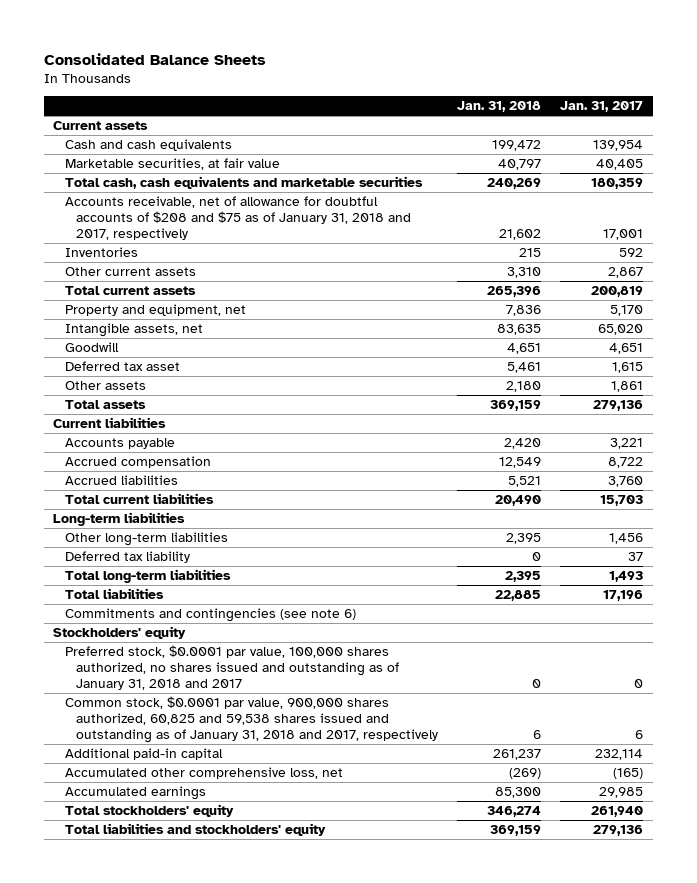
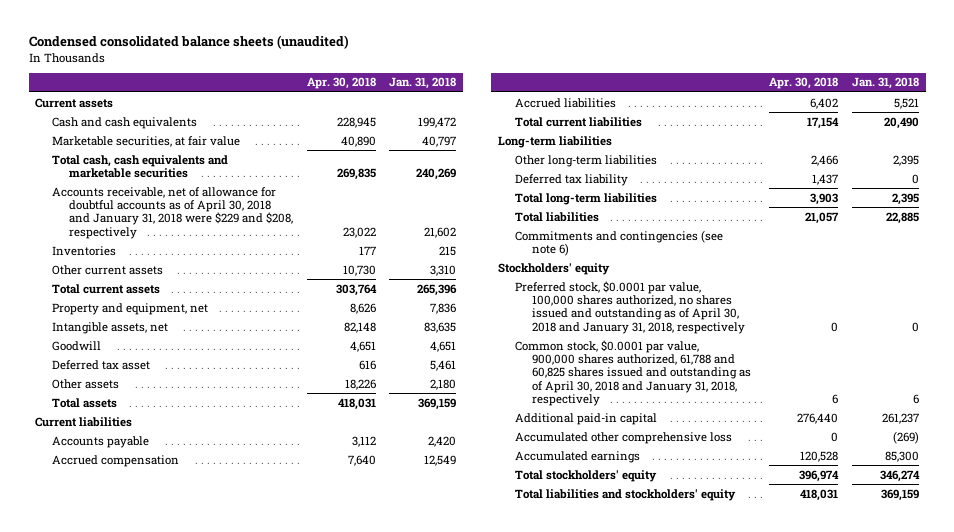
- Consolidated Balance Sheets
+ Condensed consolidated balance sheets (unaudited)
- | Jan. 31, 2018 | Jan. 31, 2017
+ | Apr. 30, 2018 | Jan. 31, 2018
- Accounts receivable, net of allowance for doubtful accounts of $208 and $75 as of January 31, 2018 and 2017, respectively | 21,602 | 17,001
+ Accounts receivable, net of allowance for doubtful accounts as of April 30, 2018 and January 31, 2018 were $229 and $208, respectively | 23,022 | 21,602
- Preferred stock, $0.0001 par value, 100,000 shares authorized, no shares issued and outstanding as of January 31, 2018 and 2017 | 0 | 0
- Common stock, $0.0001 par value, 900,000 shares authorized, 60,825 and 59,538 shares issued and outstanding as of January 31, 2018 and 2017, respectively | 6 | 6
+ Preferred stock, $0.0001 par value, 100,000 shares authorized, no shares issued and outstanding as of April 30, 2018 and January 31, 2018, respectively | 0 | 0
+ Common stock, $0.0001 par value, 900,000 shares authorized, 61,788 and 60,825 shares issued and outstanding as of April 30, 2018 and January 31, 2018, respectively | 6 | 6
- Accumulated other comprehensive loss, net | (269) | (165)
+ Accumulated other comprehensive loss | 0 | (269)

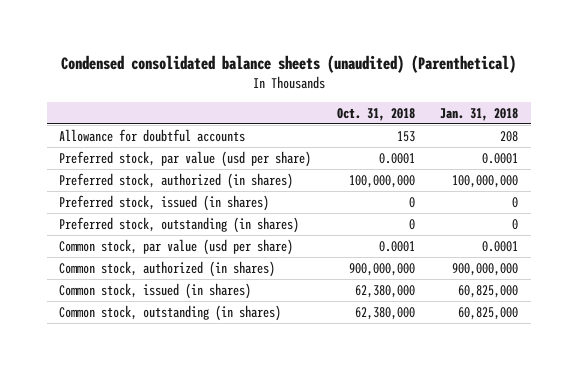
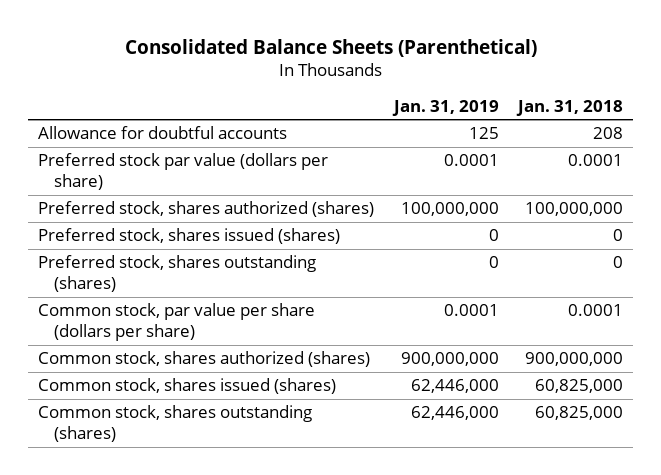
- Condensed consolidated balance sheets (unaudited) (Parenthetical)
+ Consolidated Balance Sheets (Parenthetical)
- | Oct. 31, 2018 | Jan. 31, 2018
+ | Jan. 31, 2019 | Jan. 31, 2018
- Preferred stock, par value (usd per share) | 0.0001 | 0.0001
- Preferred stock, authorized (in shares) | 100,000,000 | 100,000,000
- Preferred stock, issued (in shares) | 0 | 0
- Preferred stock, outstanding (in shares) | 0 | 0
- Common stock, par value (usd per share) | 0.0001 | 0.0001
- Common stock, authorized (in shares) | 900,000,000 | 900,000,000
- Common stock, issued (in shares) | 62,380,000 | 60,825,000
- Common stock, outstanding (in shares) | 62,380,000 | 60,825,000
+ Preferred stock par value (dollars per share) | 0.0001 | 0.0001
+ Preferred stock, shares authorized (shares) | 100,000,000 | 100,000,000
+ Preferred stock, shares issued (shares) | 0 | 0
+ Preferred stock, shares outstanding (shares) | 0 | 0
+ Common stock, par value per share (dollars per share) | 0.0001 | 0.0001
+ Common stock, shares authorized (shares) | 900,000,000 | 900,000,000
+ Common stock, shares issued (shares) | 62,446,000 | 60,825,000
+ Common stock, shares outstanding (shares) | 62,446,000 | 60,825,000

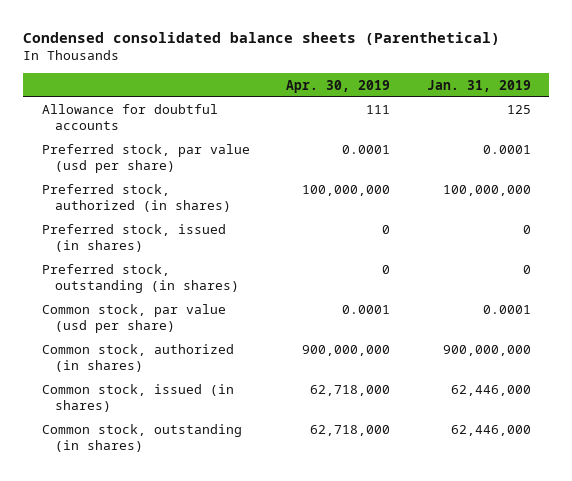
- Consolidated Balance Sheets (Parenthetical)
+ Condensed consolidated balance sheets (Parenthetical)
- | Jan. 31, 2019 | Jan. 31, 2018
+ | Apr. 30, 2019 | Jan. 31, 2019
- Preferred stock par value (dollars per share) | 0.0001 | 0.0001
- Preferred stock, shares authorized (shares) | 100,000,000 | 100,000,000
- Preferred stock, shares issued (shares) | 0 | 0
- Preferred stock, shares outstanding (shares) | 0 | 0
- Common stock, par value per share (dollars per share) | 0.0001 | 0.0001
- Common stock, shares authorized (shares) | 900,000,000 | 900,000,000
- Common stock, shares issued (shares) | 62,446,000 | 60,825,000
- Common stock, shares outstanding (shares) | 62,446,000 | 60,825,000
+ Preferred stock, par value (usd per share) | 0.0001 | 0.0001
+ Preferred stock, authorized (in shares) | 100,000,000 | 100,000,000
+ Preferred stock, issued (in shares) | 0 | 0
+ Preferred stock, outstanding (in shares) | 0 | 0
+ Common stock, par value (usd per share) | 0.0001 | 0.0001
+ Common stock, authorized (in shares) | 900,000,000 | 900,000,000
+ Common stock, issued (in shares) | 62,718,000 | 62,446,000
+ Common stock, outstanding (in shares) | 62,718,000 | 62,446,000

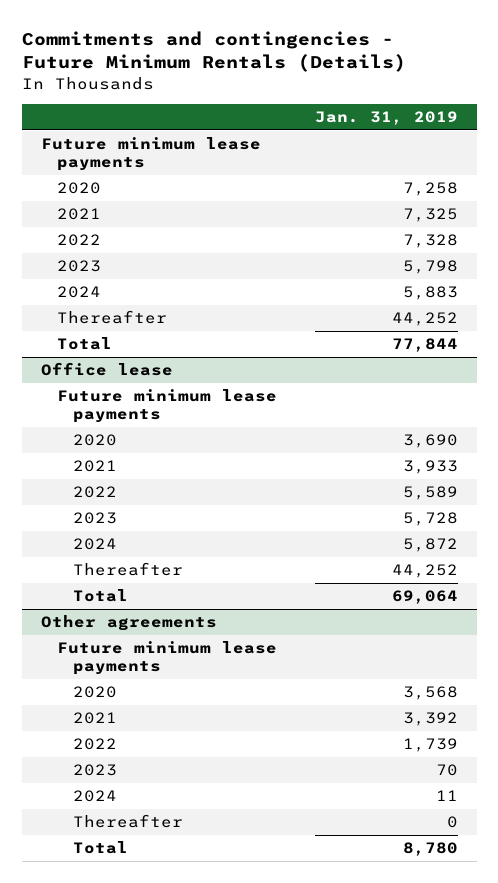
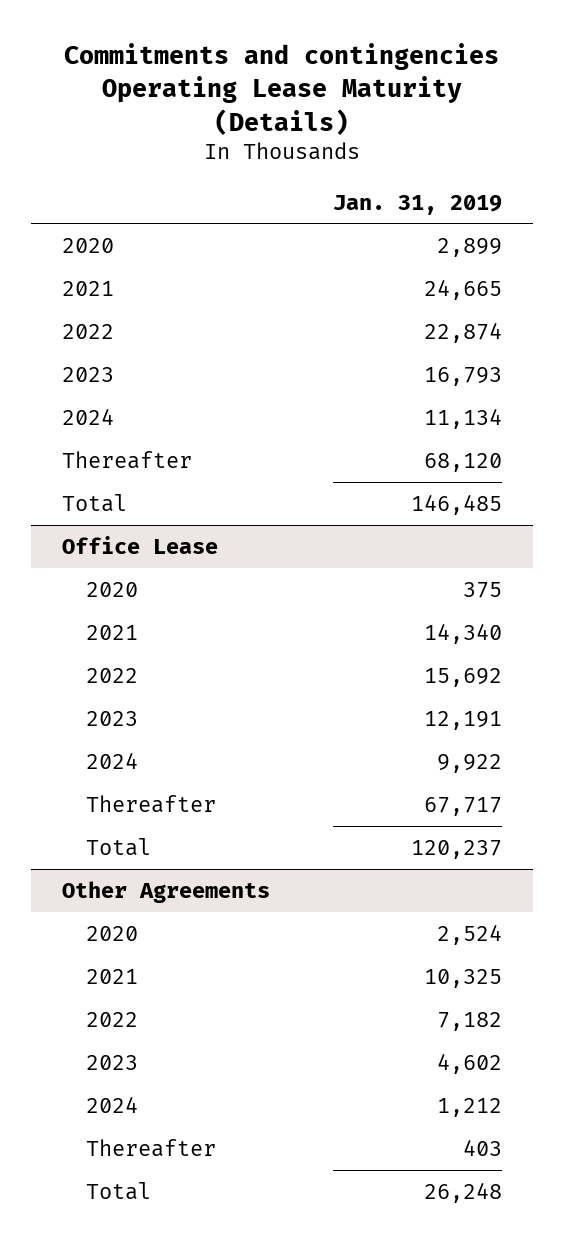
- Commitments and contingencies - Future Minimum Rentals (Details)
+ Commitments and contingencies Operating Lease Maturity (Details)
- Future minimum lease payments
- 2020 | 7,258
- 2021 | 7,325
- 2022 | 7,328
- 2023 | 5,798
- 2024 | 5,883
- Thereafter | 44,252
- Total | 77,844
- Office lease
- Future minimum lease payments
- 2020 | 3,690
- 2021 | 3,933
- 2022 | 5,589
- 2023 | 5,728
- 2024 | 5,872
- Thereafter | 44,252
- Total | 69,064
- Other agreements
- Future minimum lease payments
- 2020 | 3,568
- 2021 | 3,392
- 2022 | 1,739
- 2023 | 70
- 2024 | 11
- Thereafter | 0
- Total | 8,780
+ 2020 | 2,899
+ 2021 | 24,665
+ 2022 | 22,874
+ 2023 | 16,793
+ 2024 | 11,134
+ Thereafter | 68,120
+ Total | 146,485
+ Office Lease
+ 2020 | 375
+ 2021 | 14,340
+ 2022 | 15,692
+ 2023 | 12,191
+ 2024 | 9,922
+ Thereafter | 67,717
+ Total | 120,237
+ Other Agreements
+ 2020 | 2,524
+ 2021 | 10,325
+ 2022 | 7,182
+ 2023 | 4,602
+ 2024 | 1,212
+ Thereafter | 403
+ Total | 26,248

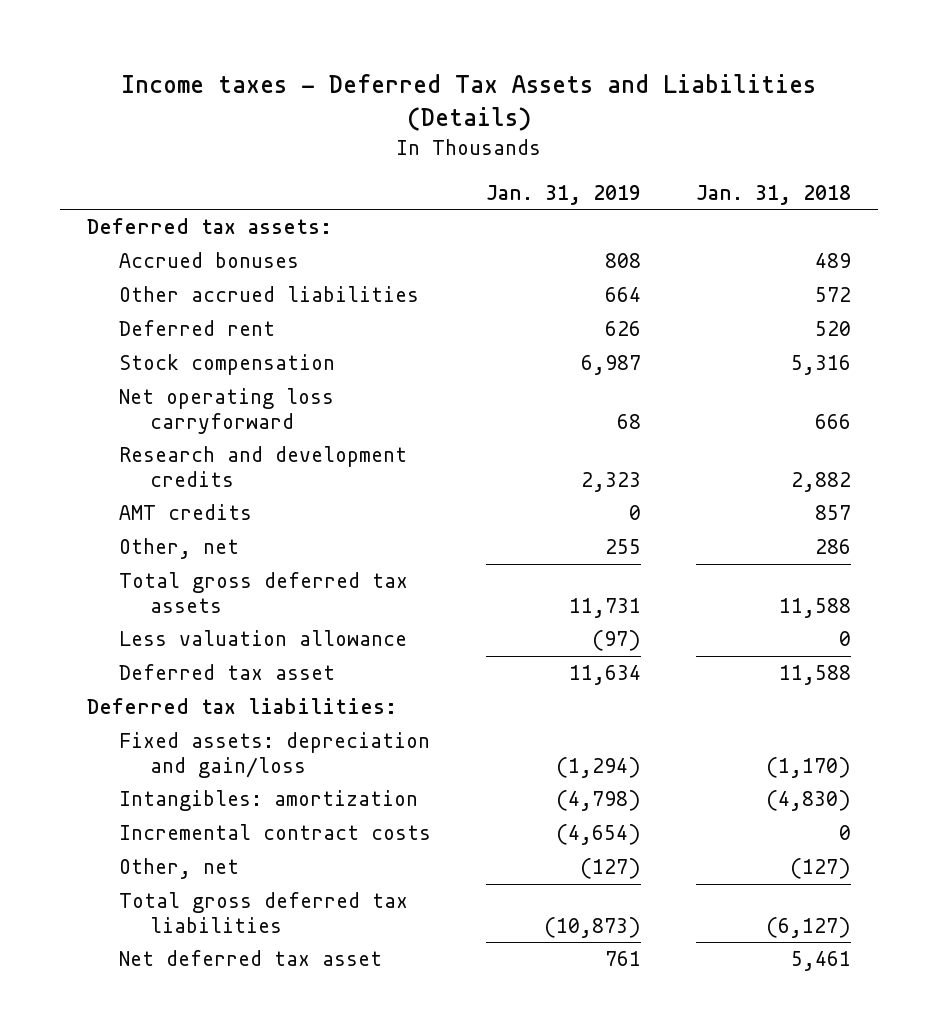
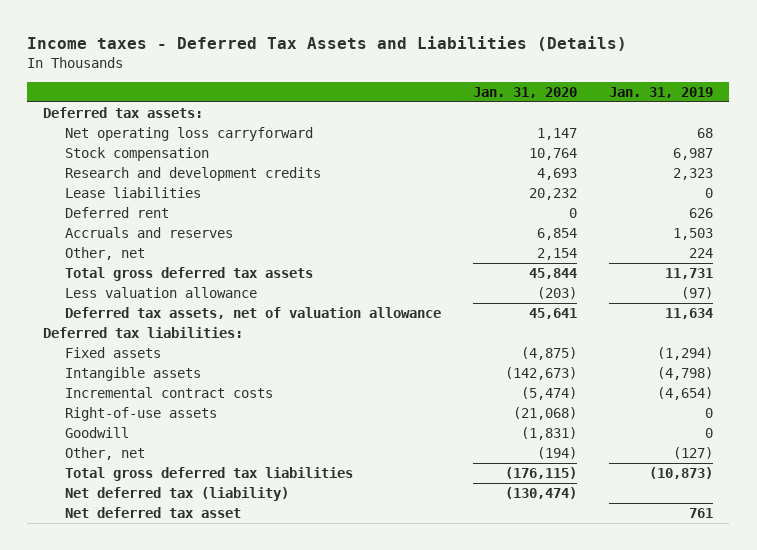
- | Jan. 31, 2019 | Jan. 31, 2018
+ | Jan. 31, 2020 | Jan. 31, 2019
- Accrued bonuses | 808 | 489
- Other accrued liabilities | 664 | 572
moved down: Stock compensation | 10,764 | 6,987
- AMT credits | 0 | 857
- Other, net | 255 | 286
+ Lease liabilities | 20,232 | 0
moved down: Deferred rent | 0 | 626
+ Accruals and reserves | 6,854 | 1,503
+ Other, net | 2,154 | 224
- Deferred tax asset | 11,634 | 11,588
+ Deferred tax assets, net of valuation allowance | 45,641 | 11,634
- Fixed assets: depreciation and gain/loss | (1,294) | (1,170)
- Intangibles: amortization | (4,798) | (4,830)
+ Fixed assets | (4,875) | (1,294)
+ Intangible assets | (142,673) | (4,798)
+ Right-of-use assets | (21,068) | 0
+ Goodwill | (1,831) | 0
+ Net deferred tax (liability) | (130,474) |

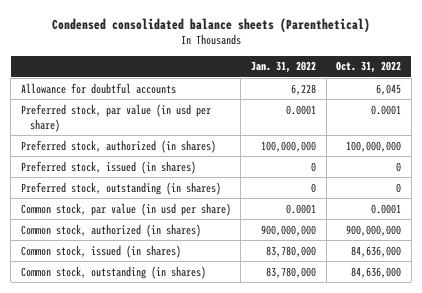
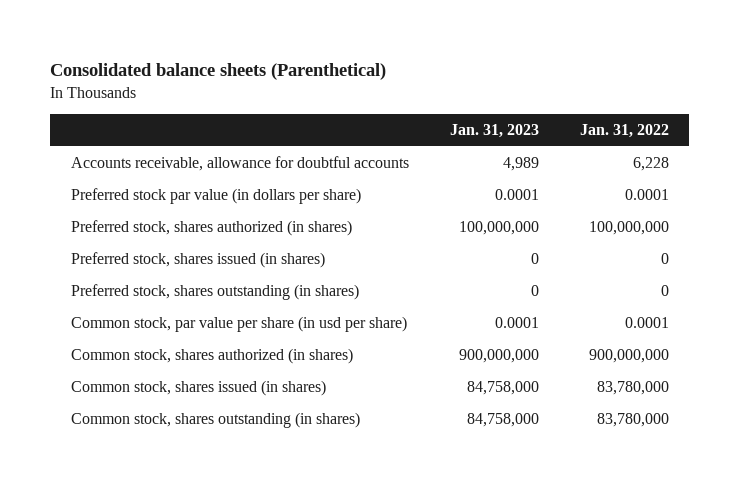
- Condensed consolidated balance sheets (Parenthetical)
+ Consolidated balance sheets (Parenthetical)
- | Jan. 31, 2022 | Oct. 31, 2022
+ | Jan. 31, 2023 | Jan. 31, 2022
- Allowance for doubtful accounts | 6,228 | 6,045
- Preferred stock, par value (in usd per share) | 0.0001 | 0.0001
- Preferred stock, authorized (in shares) | 100,000,000 | 100,000,000
- Preferred stock, issued (in shares) | 0 | 0
- Preferred stock, outstanding (in shares) | 0 | 0
- Common stock, par value (in usd per share) | 0.0001 | 0.0001
- Common stock, authorized (in shares) | 900,000,000 | 900,000,000
- Common stock, issued (in shares) | 83,780,000 | 84,636,000
- Common stock, outstanding (in shares) | 83,780,000 | 84,636,000
+ Accounts receivable, allowance for doubtful accounts | 4,989 | 6,228
+ Preferred stock par value (in dollars per share) | 0.0001 | 0.0001
+ Preferred stock, shares authorized (in shares) | 100,000,000 | 100,000,000
+ Preferred stock, shares issued (in shares) | 0 | 0
+ Preferred stock, shares outstanding (in shares) | 0 | 0
+ Common stock, par value per share (in usd per share) | 0.0001 | 0.0001
+ Common stock, shares authorized (in shares) | 900,000,000 | 900,000,000
+ Common stock, shares issued (in shares) | 84,758,000 | 83,780,000
+ Common stock, shares outstanding (in shares) | 84,758,000 | 83,780,000

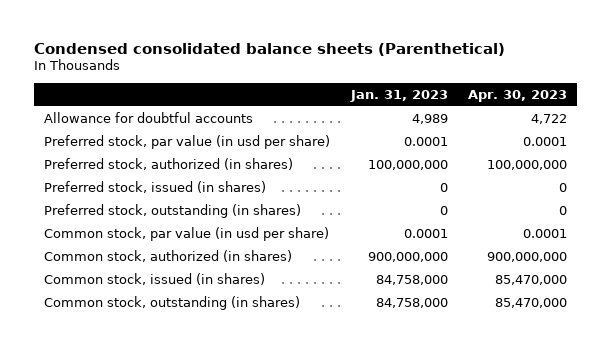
- Consolidated balance sheets (Parenthetical)
+ Condensed consolidated balance sheets (Parenthetical)
- | Jan. 31, 2023 | Jan. 31, 2022
+ | Jan. 31, 2023 | Apr. 30, 2023
- Accounts receivable, allowance for doubtful accounts | 4,989 | 6,228
- Preferred stock par value (in dollars per share) | 0.0001 | 0.0001
- Preferred stock, shares authorized (in shares) | 100,000,000 | 100,000,000
- Preferred stock, shares issued (in shares) | 0 | 0
- Preferred stock, shares outstanding (in shares) | 0 | 0
- Common stock, par value per share (in usd per share) | 0.0001 | 0.0001
- Common stock, shares authorized (in shares) | 900,000,000 | 900,000,000
- Common stock, shares issued (in shares) | 84,758,000 | 83,780,000
- Common stock, shares outstanding (in shares) | 84,758,000 | 83,780,000
+ Allowance for doubtful accounts | 4,989 | 4,722
+ Preferred stock, par value (in usd per share) | 0.0001 | 0.0001
+ Preferred stock, authorized (in shares) | 100,000,000 | 100,000,000
+ Preferred stock, issued (in shares) | 0 | 0
+ Preferred stock, outstanding (in shares) | 0 | 0
+ Common stock, par value (in usd per share) | 0.0001 | 0.0001
+ Common stock, authorized (in shares) | 900,000,000 | 900,000,000
+ Common stock, issued (in shares) | 84,758,000 | 85,470,000
+ Common stock, outstanding (in shares) | 84,758,000 | 85,470,000

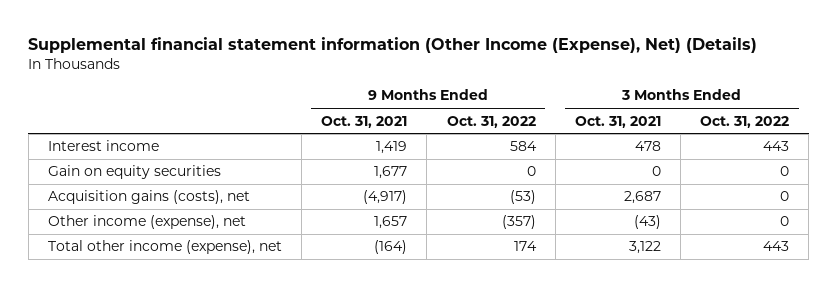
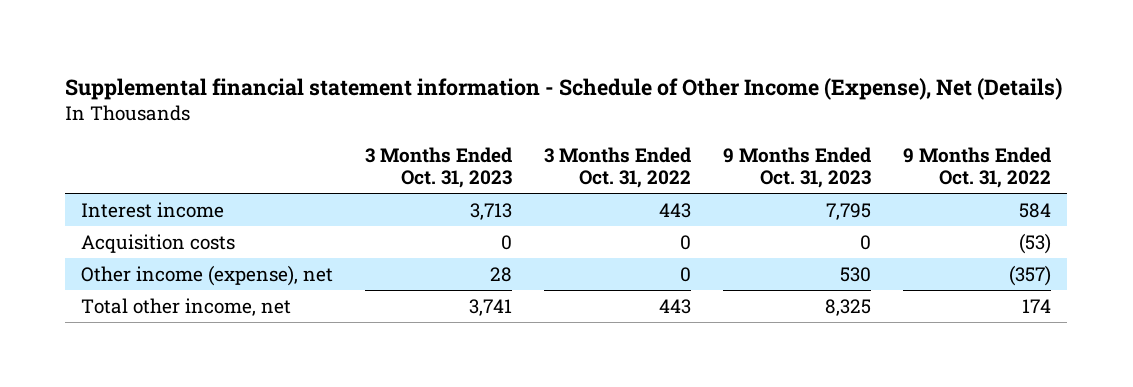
- Supplemental financial statement information (Other Income (Expense), Net) (Details)
+ Supplemental financial statement information - Schedule of Other Income (Expense), Net (Details)
- | 9 Months Ended Oct. 31, 2021 | 9 Months Ended Oct. 31, 2022 | 3 Months Ended Oct. 31, 2021 | 3 Months Ended Oct. 31, 2022
+ | 3 Months Ended Oct. 31, 2023 | 3 Months Ended Oct. 31, 2022 | 9 Months Ended Oct. 31, 2023 | 9 Months Ended Oct. 31, 2022
- Gain on equity securities | 1,677 | 0 | 0 | 0
- Acquisition gains (costs), net | (4,917) | (53) | 2,687 | 0
+ Acquisition costs | 0 | 0 | 0 | (53)
- Total other income (expense), net | (164) | 174 | 3,122 | 443
+ Total other income, net | 3,741 | 443 | 8,325 | 174

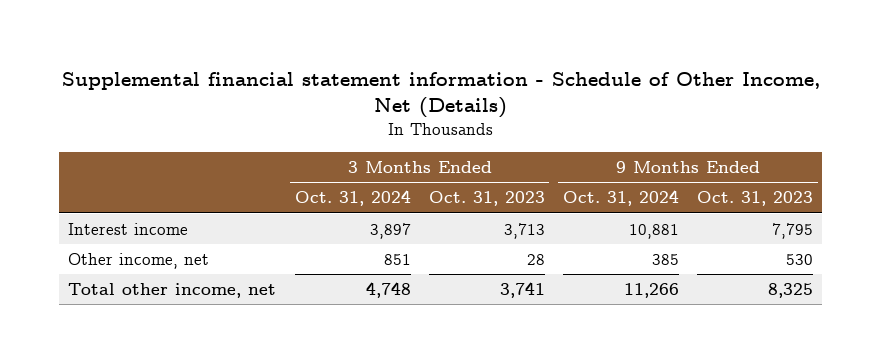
- Supplemental financial statement information - Schedule of Other Income (Expense), Net (Details)
+ Supplemental financial statement information - Schedule of Other Income, Net (Details)
- | 3 Months Ended Oct. 31, 2023 | 3 Months Ended Oct. 31, 2022 | 9 Months Ended Oct. 31, 2023 | 9 Months Ended Oct. 31, 2022
+ | 3 Months Ended Oct. 31, 2024 | 3 Months Ended Oct. 31, 2023 | 9 Months Ended Oct. 31, 2024 | 9 Months Ended Oct. 31, 2023
- Acquisition costs | 0 | 0 | 0 | (53)
- Other income (expense), net | 28 | 0 | 530 | (357)
+ Other income, net | 851 | 28 | 385 | 530

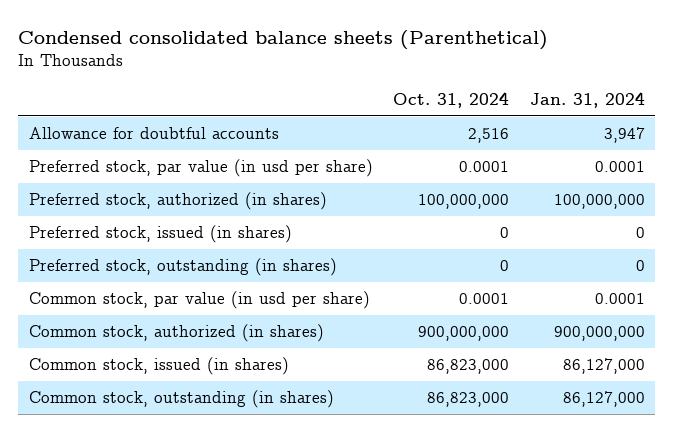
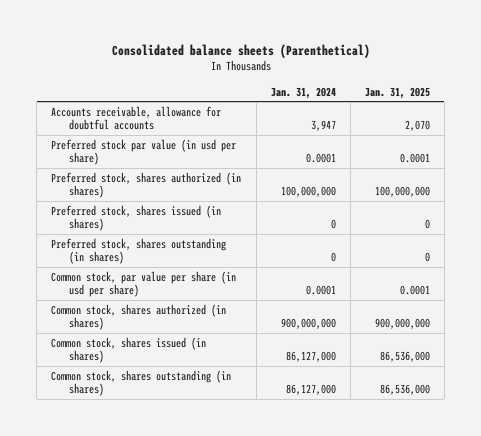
- Condensed consolidated balance sheets (Parenthetical)
+ Consolidated balance sheets (Parenthetical)
- | Oct. 31, 2024 | Jan. 31, 2024
+ | Jan. 31, 2024 | Jan. 31, 2025
- Allowance for doubtful accounts | 2,516 | 3,947
- Preferred stock, par value (in usd per share) | 0.0001 | 0.0001
- Preferred stock, authorized (in shares) | 100,000,000 | 100,000,000
- Preferred stock, issued (in shares) | 0 | 0
- Preferred stock, outstanding (in shares) | 0 | 0
- Common stock, par value (in usd per share) | 0.0001 | 0.0001
- Common stock, authorized (in shares) | 900,000,000 | 900,000,000
- Common stock, issued (in shares) | 86,823,000 | 86,127,000
- Common stock, outstanding (in shares) | 86,823,000 | 86,127,000
+ Accounts receivable, allowance for doubtful accounts | 3,947 | 2,070
+ Preferred stock par value (in usd per share) | 0.0001 | 0.0001
+ Preferred stock, shares authorized (in shares) | 100,000,000 | 100,000,000
+ Preferred stock, shares issued (in shares) | 0 | 0
+ Preferred stock, shares outstanding (in shares) | 0 | 0
+ Common stock, par value per share (in usd per share) | 0.0001 | 0.0001
+ Common stock, shares authorized (in shares) | 900,000,000 | 900,000,000
+ Common stock, shares issued (in shares) | 86,127,000 | 86,536,000
+ Common stock, shares outstanding (in shares) | 86,127,000 | 86,536,000

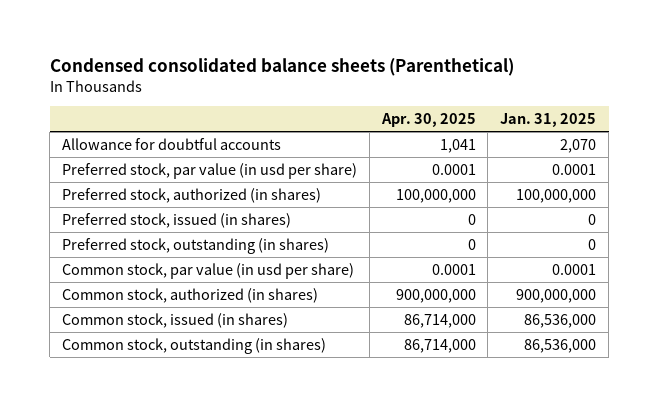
- Consolidated balance sheets (Parenthetical)
+ Condensed consolidated balance sheets (Parenthetical)
- | Jan. 31, 2024 | Jan. 31, 2025
+ | Apr. 30, 2025 | Jan. 31, 2025
- Accounts receivable, allowance for doubtful accounts | 3,947 | 2,070
- Preferred stock par value (in usd per share) | 0.0001 | 0.0001
- Preferred stock, shares authorized (in shares) | 100,000,000 | 100,000,000
- Preferred stock, shares issued (in shares) | 0 | 0
- Preferred stock, shares outstanding (in shares) | 0 | 0
- Common stock, par value per share (in usd per share) | 0.0001 | 0.0001
- Common stock, shares authorized (in shares) | 900,000,000 | 900,000,000
- Common stock, shares issued (in shares) | 86,127,000 | 86,536,000
- Common stock, shares outstanding (in shares) | 86,127,000 | 86,536,000
+ Allowance for doubtful accounts | 1,041 | 2,070
+ Preferred stock, par value (in usd per share) | 0.0001 | 0.0001
+ Preferred stock, authorized (in shares) | 100,000,000 | 100,000,000
+ Preferred stock, issued (in shares) | 0 | 0
+ Preferred stock, outstanding (in shares) | 0 | 0
+ Common stock, par value (in usd per share) | 0.0001 | 0.0001
+ Common stock, authorized (in shares) | 900,000,000 | 900,000,000
+ Common stock, issued (in shares) | 86,714,000 | 86,536,000
+ Common stock, outstanding (in shares) | 86,714,000 | 86,536,000

